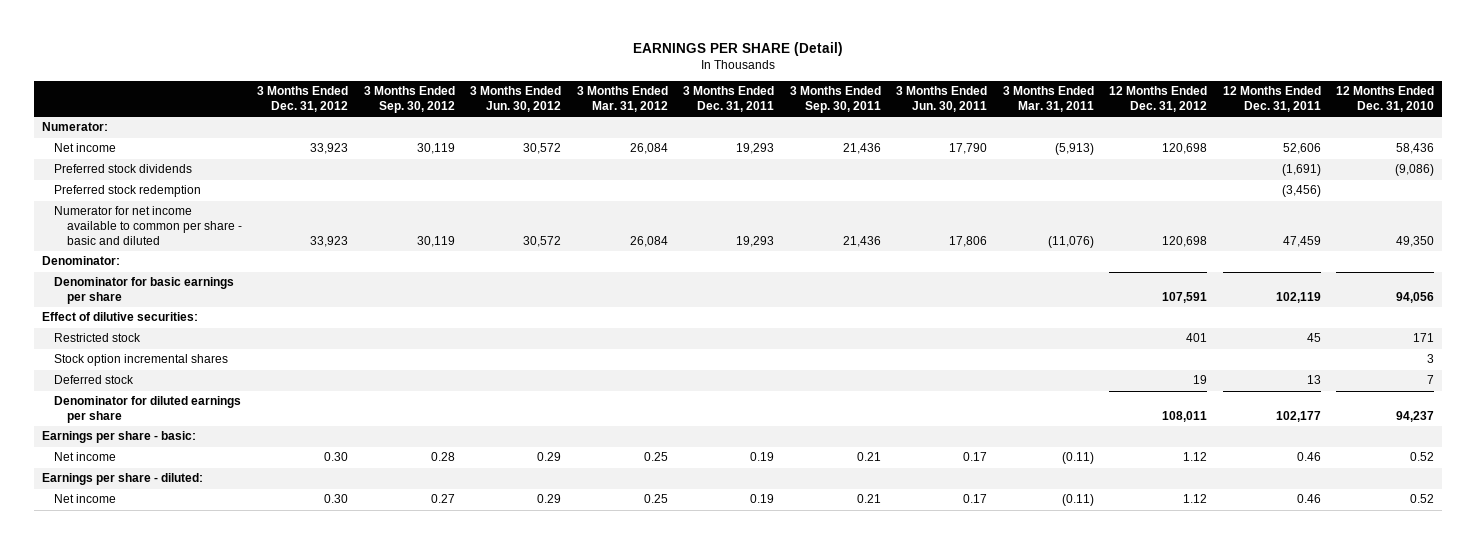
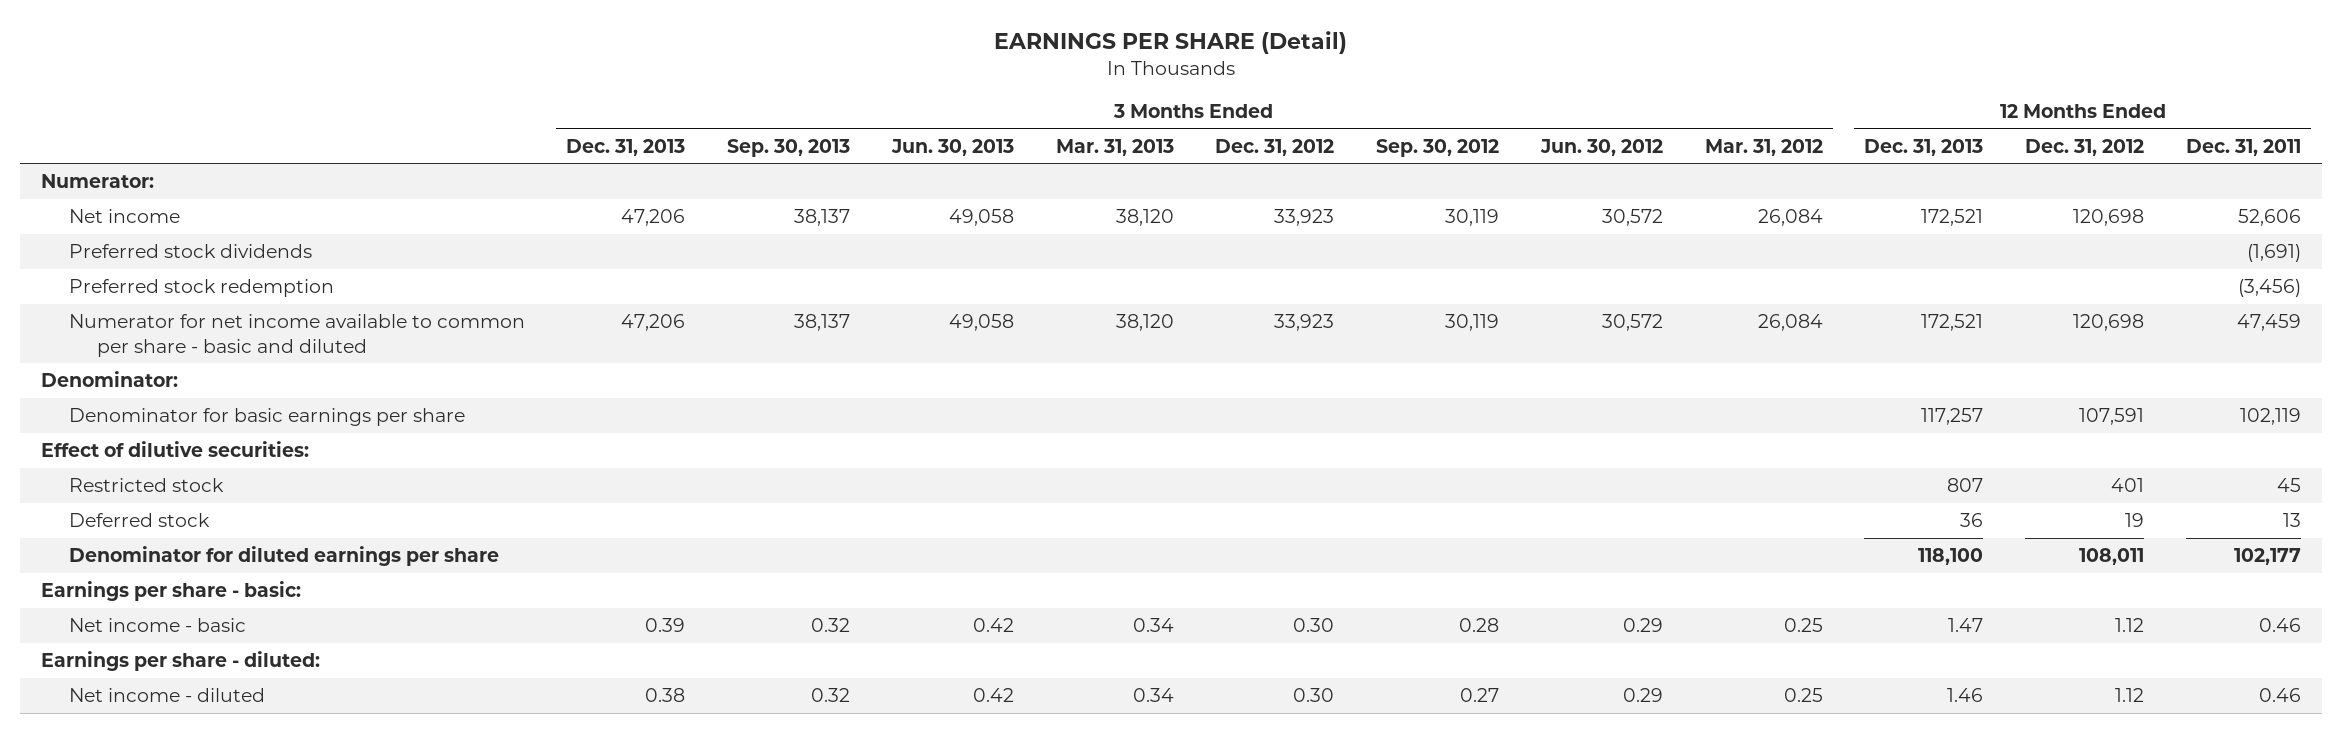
- | 3 Months Ended Dec. 31, 2012 | 3 Months Ended Sep. 30, 2012 | 3 Months Ended Jun. 30, 2012 | 3 Months Ended Mar. 31, 2012 | 3 Months Ended Dec. 31, 2011 | 3 Months Ended Sep. 30, 2011 | 3 Months Ended Jun. 30, 2011 | 3 Months Ended Mar. 31, 2011 | 12 Months Ended Dec. 31, 2012 | 12 Months Ended Dec. 31, 2011 | 12 Months Ended Dec. 31, 2010
+ | 3 Months Ended Dec. 31, 2013 | 3 Months Ended Sep. 30, 2013 | 3 Months Ended Jun. 30, 2013 | 3 Months Ended Mar. 31, 2013 | 3 Months Ended Dec. 31, 2012 | 3 Months Ended Sep. 30, 2012 | 3 Months Ended Jun. 30, 2012 | 3 Months Ended Mar. 31, 2012 | 12 Months Ended Dec. 31, 2013 | 12 Months Ended Dec. 31, 2012 | 12 Months Ended Dec. 31, 2011
- Stock option incremental shares | | | | | | | | | | | 3
- Net income | 0.30 | 0.28 | 0.29 | 0.25 | 0.19 | 0.21 | 0.17 | (0.11) | 1.12 | 0.46 | 0.52
+ Net income - basic | 0.39 | 0.32 | 0.42 | 0.34 | 0.30 | 0.28 | 0.29 | 0.25 | 1.47 | 1.12 | 0.46
- Net income | 0.30 | 0.27 | 0.29 | 0.25 | 0.19 | 0.21 | 0.17 | (0.11) | 1.12 | 0.46 | 0.52
+ Net income - diluted | 0.38 | 0.32 | 0.42 | 0.34 | 0.30 | 0.27 | 0.29 | 0.25 | 1.46 | 1.12 | 0.46

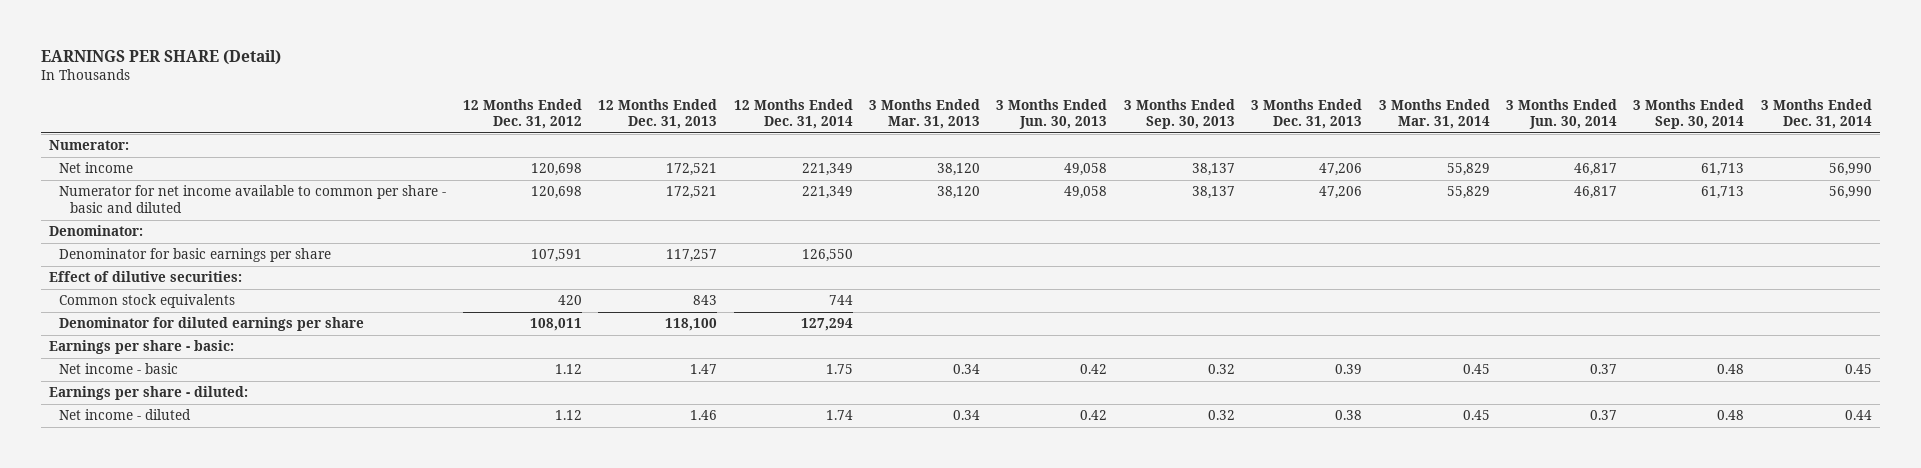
- | 3 Months Ended Dec. 31, 2013 | 3 Months Ended Sep. 30, 2013 | 3 Months Ended Jun. 30, 2013 | 3 Months Ended Mar. 31, 2013 | 3 Months Ended Dec. 31, 2012 | 3 Months Ended Sep. 30, 2012 | 3 Months Ended Jun. 30, 2012 | 3 Months Ended Mar. 31, 2012 | 12 Months Ended Dec. 31, 2013 | 12 Months Ended Dec. 31, 2012 | 12 Months Ended Dec. 31, 2011
+ | 12 Months Ended Dec. 31, 2012 | 12 Months Ended Dec. 31, 2013 | 12 Months Ended Dec. 31, 2014 | 3 Months Ended Mar. 31, 2013 | 3 Months Ended Jun. 30, 2013 | 3 Months Ended Sep. 30, 2013 | 3 Months Ended Dec. 31, 2013 | 3 Months Ended Mar. 31, 2014 | 3 Months Ended Jun. 30, 2014 | 3 Months Ended Sep. 30, 2014 | 3 Months Ended Dec. 31, 2014
- Preferred stock dividends | | | | | | | | | | | (1,691)
- Preferred stock redemption | | | | | | | | | | | (3,456)
- Restricted stock | | | | | | | | | 807 | 401 | 45
- Deferred stock | | | | | | | | | 36 | 19 | 13
+ Common stock equivalents | 420 | 843 | 744 | | | | | | | |

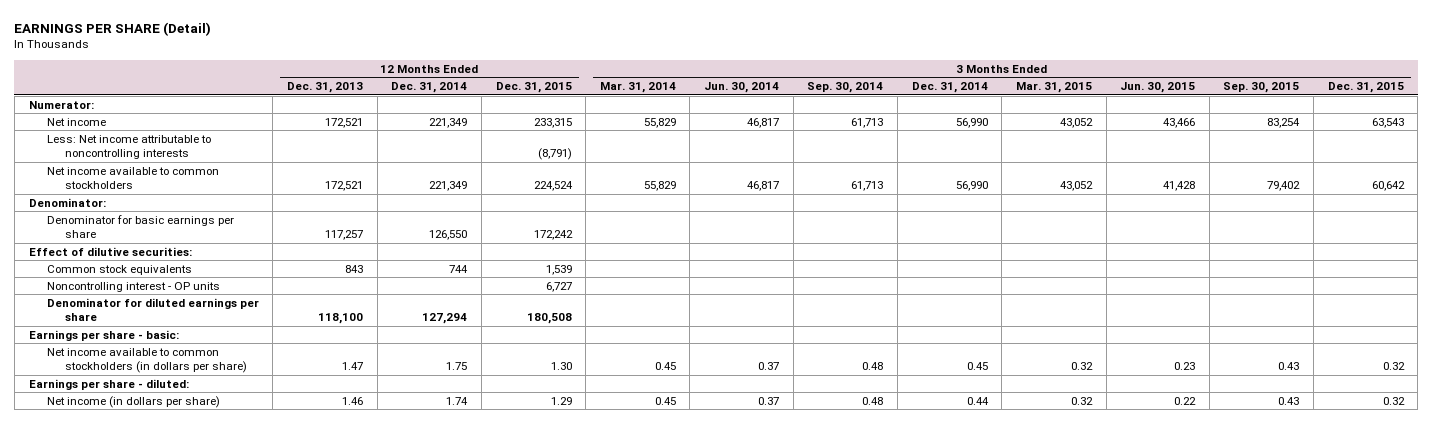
- | 12 Months Ended Dec. 31, 2012 | 12 Months Ended Dec. 31, 2013 | 12 Months Ended Dec. 31, 2014 | 3 Months Ended Mar. 31, 2013 | 3 Months Ended Jun. 30, 2013 | 3 Months Ended Sep. 30, 2013 | 3 Months Ended Dec. 31, 2013 | 3 Months Ended Mar. 31, 2014 | 3 Months Ended Jun. 30, 2014 | 3 Months Ended Sep. 30, 2014 | 3 Months Ended Dec. 31, 2014
+ | 12 Months Ended Dec. 31, 2013 | 12 Months Ended Dec. 31, 2014 | 12 Months Ended Dec. 31, 2015 | 3 Months Ended Mar. 31, 2014 | 3 Months Ended Jun. 30, 2014 | 3 Months Ended Sep. 30, 2014 | 3 Months Ended Dec. 31, 2014 | 3 Months Ended Mar. 31, 2015 | 3 Months Ended Jun. 30, 2015 | 3 Months Ended Sep. 30, 2015 | 3 Months Ended Dec. 31, 2015
- Numerator for net income available to common per share - basic and diluted | 120,698 | 172,521 | 221,349 | 38,120 | 49,058 | 38,137 | 47,206 | 55,829 | 46,817 | 61,713 | 56,990
+ Less: Net income attributable to noncontrolling interests | | | (8,791) | | | | | | | |
+ Net income available to common stockholders | 172,521 | 221,349 | 224,524 | 55,829 | 46,817 | 61,713 | 56,990 | 43,052 | 41,428 | 79,402 | 60,642
+ Noncontrolling interest - OP units | | | 6,727 | | | | | | | |
- Net income - basic | 1.12 | 1.47 | 1.75 | 0.34 | 0.42 | 0.32 | 0.39 | 0.45 | 0.37 | 0.48 | 0.45
+ Net income available to common stockholders (in dollars per share) | 1.47 | 1.75 | 1.30 | 0.45 | 0.37 | 0.48 | 0.45 | 0.32 | 0.23 | 0.43 | 0.32
- Net income - diluted | 1.12 | 1.46 | 1.74 | 0.34 | 0.42 | 0.32 | 0.38 | 0.45 | 0.37 | 0.48 | 0.44
+ Net income (in dollars per share) | 1.46 | 1.74 | 1.29 | 0.45 | 0.37 | 0.48 | 0.44 | 0.32 | 0.22 | 0.43 | 0.32

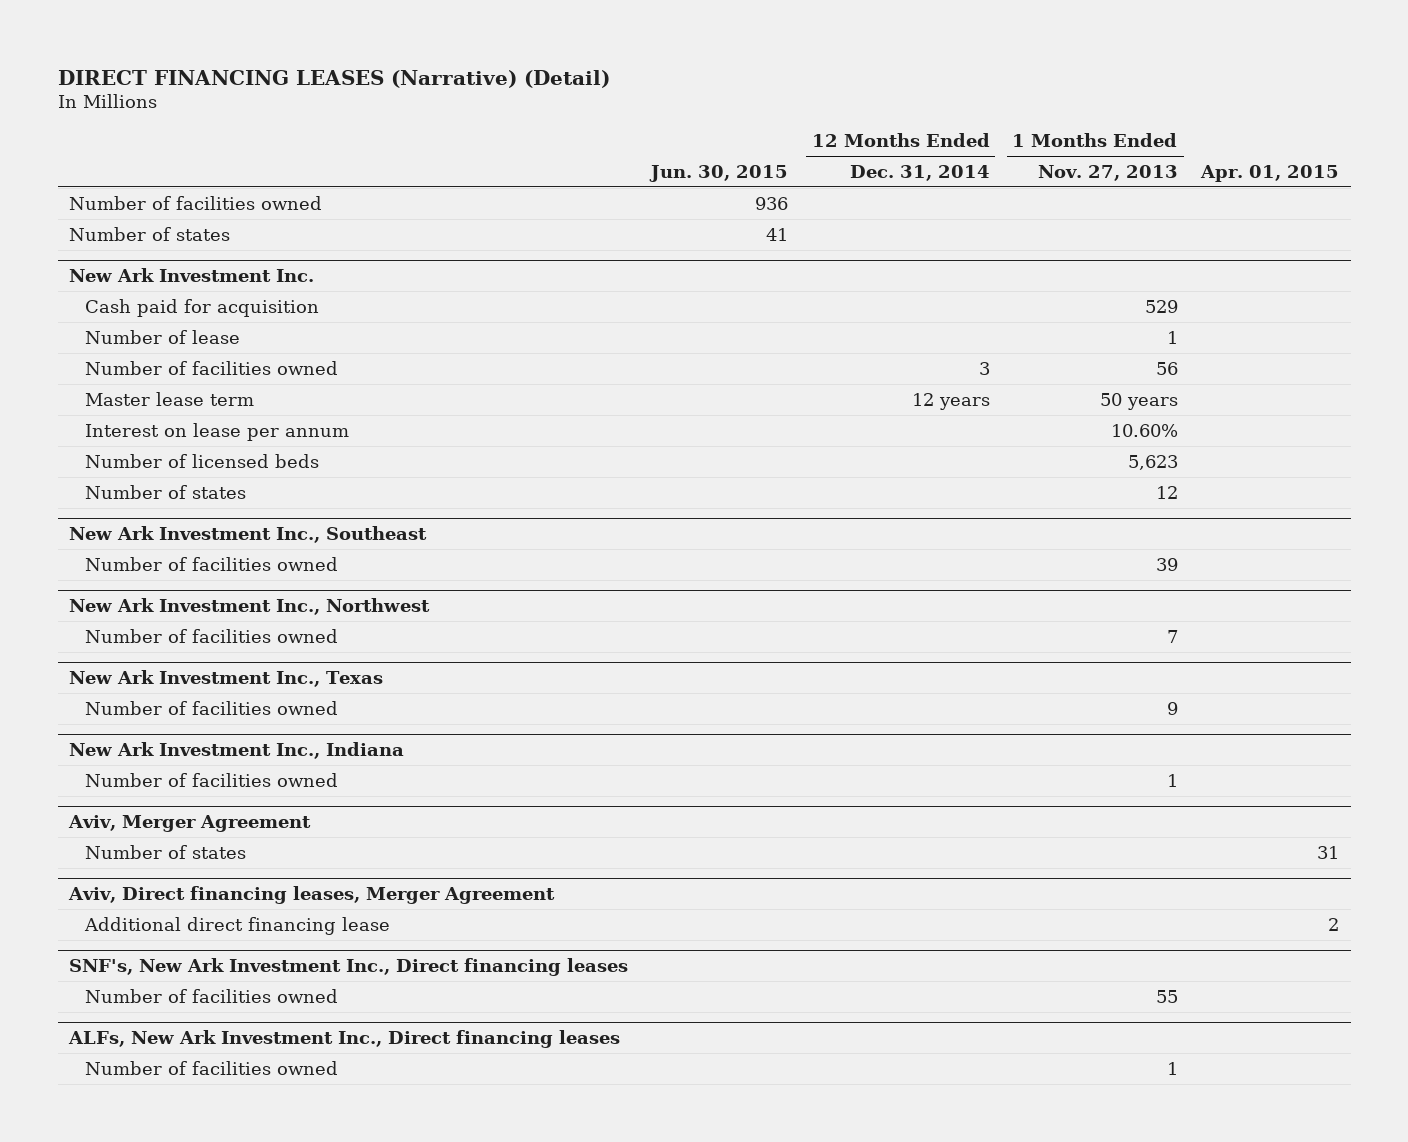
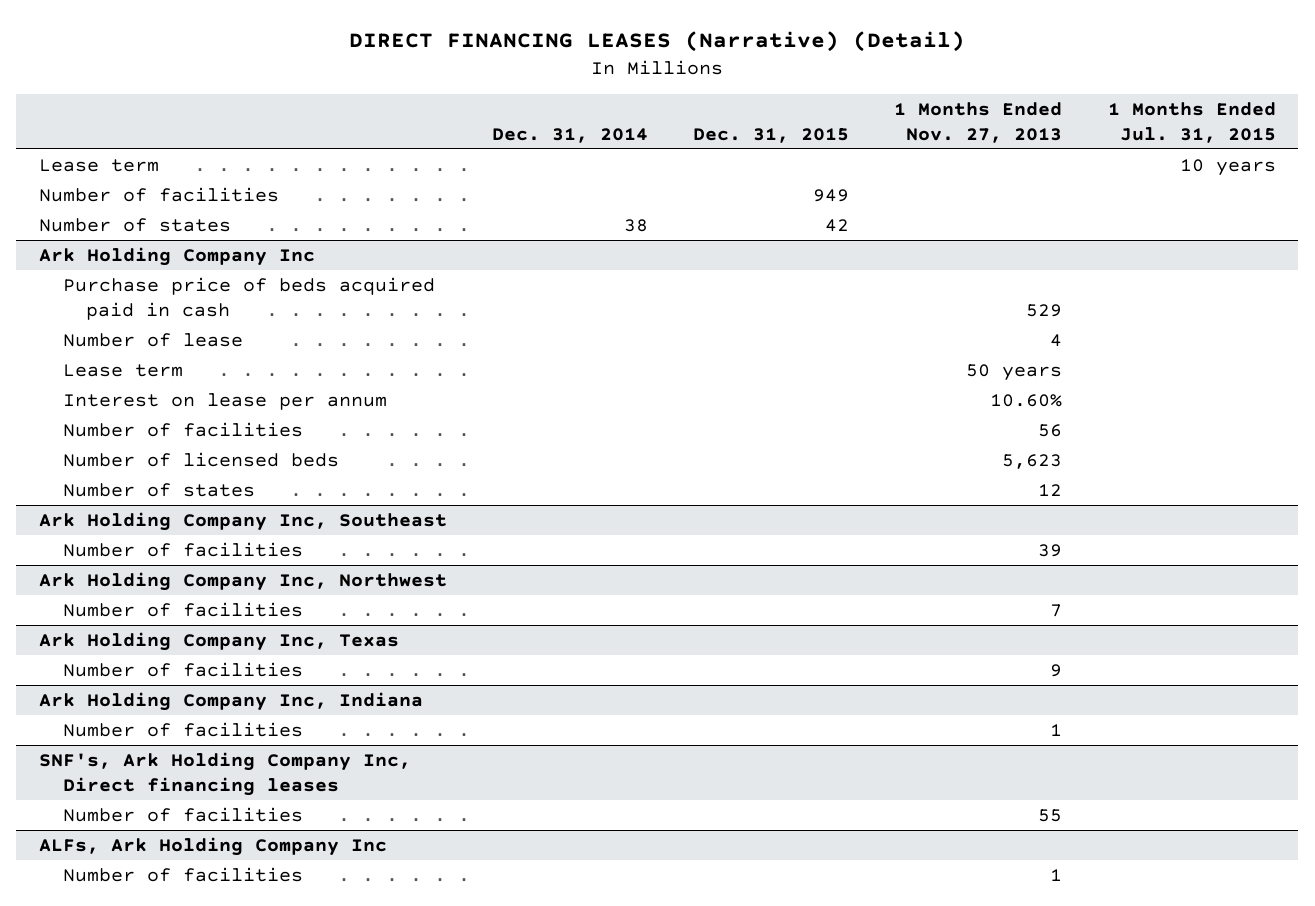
- | Jun. 30, 2015 | 12 Months Ended Dec. 31, 2014 | 1 Months Ended Nov. 27, 2013 | Apr. 01, 2015
+ | Dec. 31, 2014 | Dec. 31, 2015 | 1 Months Ended Nov. 27, 2013 | 1 Months Ended Jul. 31, 2015
- Number of facilities owned | 936 | | |
+ Lease term | | | | 10 years
+ Number of facilities | | 949 | |
- New Ark Investment Inc.
- Cash paid for acquisition | | | 529 |
- Number of lease | | | 1 |
- Number of facilities owned | | 3 | 56 |
- Master lease term | | 12 years | 50 years |
+ Ark Holding Company Inc
+ Purchase price of beds acquired paid in cash | | | 529 |
+ Number of lease | | | 4 |
+ Lease term | | | 50 years |
+ Number of facilities | | | 56 |
- New Ark Investment Inc., Southeast
- Number of facilities owned | | | 39 |
- New Ark Investment Inc., Northwest
- Number of facilities owned | | | 7 |
- New Ark Investment Inc., Texas
- Number of facilities owned | | | 9 |
- New Ark Investment Inc., Indiana
- Number of facilities owned | | | 1 |
- Aviv, Merger Agreement
- Number of states | | | | 31
- Aviv, Direct financing leases, Merger Agreement
- Additional direct financing lease | | | | 2
- SNF's, New Ark Investment Inc., Direct financing leases
- Number of facilities owned | | | 55 |
- ALFs, New Ark Investment Inc., Direct financing leases
- Number of facilities owned | | | 1 |
+ Ark Holding Company Inc, Southeast
+ Number of facilities | | | 39 |
+ Ark Holding Company Inc, Northwest
+ Number of facilities | | | 7 |
+ Ark Holding Company Inc, Texas
+ Number of facilities | | | 9 |
+ Ark Holding Company Inc, Indiana
+ Number of facilities | | | 1 |
+ SNF's, Ark Holding Company Inc, Direct financing leases
+ Number of facilities | | | 55 |
+ ALFs, Ark Holding Company Inc
+ Number of facilities | | | 1 |

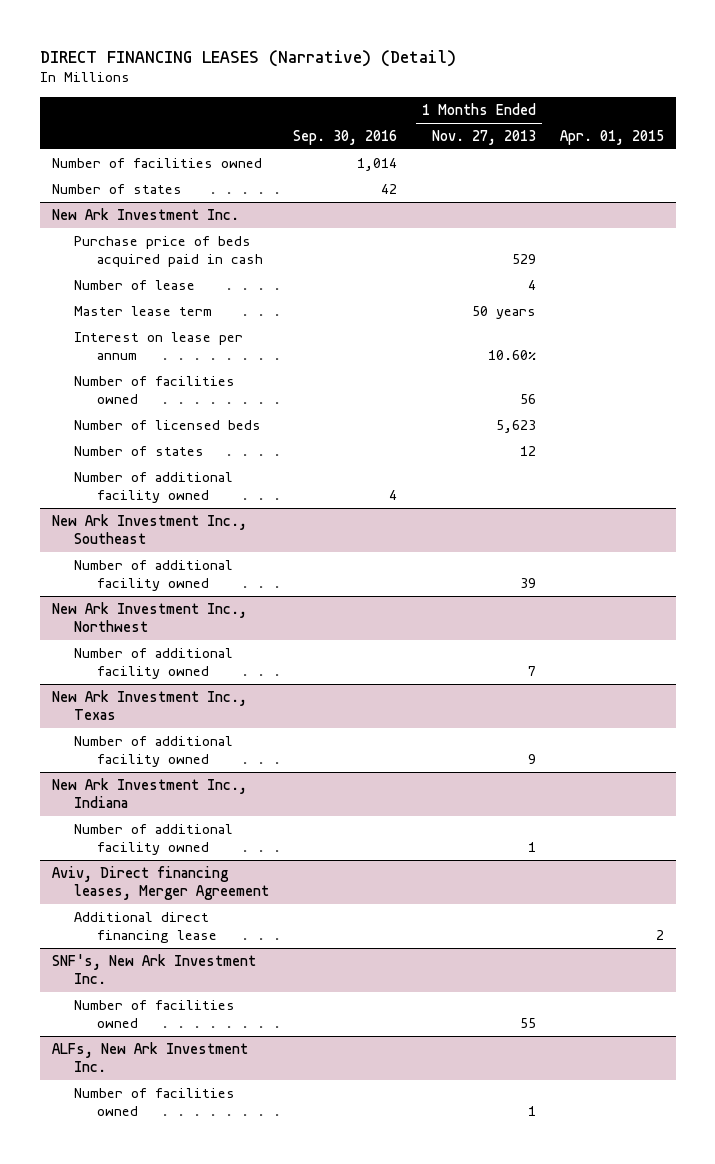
- | Dec. 31, 2014 | Dec. 31, 2015 | 1 Months Ended Nov. 27, 2013 | 1 Months Ended Jul. 31, 2015
+ | Sep. 30, 2016 | 1 Months Ended Nov. 27, 2013 | Apr. 01, 2015
- Lease term | | | | 10 years
- Number of facilities | | 949 | |
+ Number of facilities owned | 1,014 | |
- Ark Holding Company Inc
+ New Ark Investment Inc.
- Lease term | | | 50 years |
+ Master lease term | | 50 years |
- Number of facilities | | | 56 |
+ Number of facilities owned | | 56 |
- Ark Holding Company Inc, Southeast
- Number of facilities | | | 39 |
- Ark Holding Company Inc, Northwest
- Number of facilities | | | 7 |
- Ark Holding Company Inc, Texas
- Number of facilities | | | 9 |
- Ark Holding Company Inc, Indiana
- Number of facilities | | | 1 |
- SNF's, Ark Holding Company Inc, Direct financing leases
- Number of facilities | | | 55 |
- ALFs, Ark Holding Company Inc
- Number of facilities | | | 1 |
+ Number of additional facility owned | 4 | |
+ New Ark Investment Inc., Southeast
+ Number of additional facility owned | | 39 |
+ New Ark Investment Inc., Northwest
+ Number of additional facility owned | | 7 |
+ New Ark Investment Inc., Texas
+ Number of additional facility owned | | 9 |
+ New Ark Investment Inc., Indiana
+ Number of additional facility owned | | 1 |
+ Aviv, Direct financing leases, Merger Agreement
+ Additional direct financing lease | | | 2
+ SNF's, New Ark Investment Inc.
+ Number of facilities owned | | 55 |
+ ALFs, New Ark Investment Inc.
+ Number of facilities owned | | 1 |

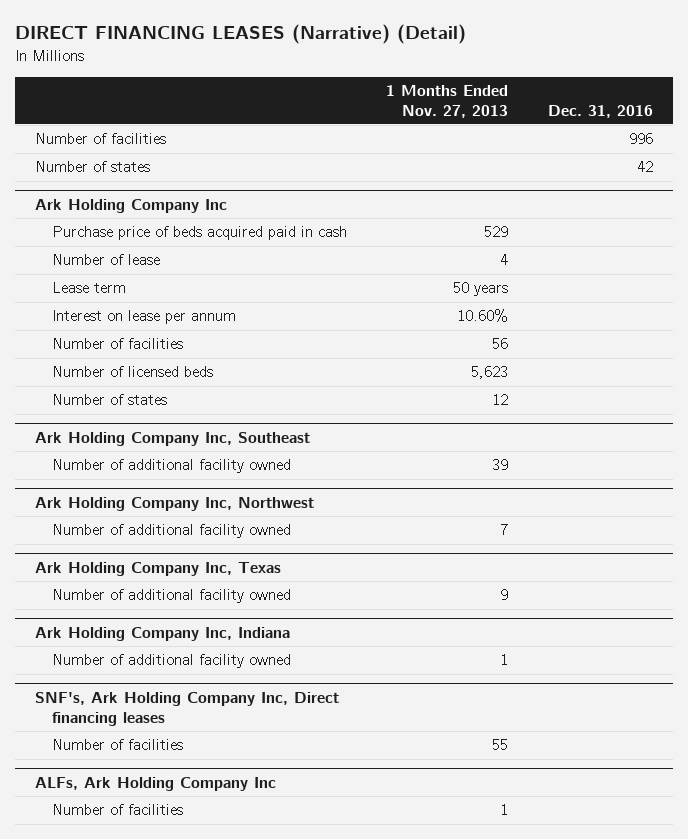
- | Sep. 30, 2016 | 1 Months Ended Nov. 27, 2013 | Apr. 01, 2015
+ | 1 Months Ended Nov. 27, 2013 | Dec. 31, 2016
- Number of facilities owned | 1,014 | |
+ Number of facilities | | 996
- New Ark Investment Inc.
+ Ark Holding Company Inc
- Master lease term | | 50 years |
+ Lease term | 50 years |
- Number of facilities owned | | 56 |
+ Number of facilities | 56 |
- Number of additional facility owned | 4 | |
- New Ark Investment Inc., Southeast
+ Ark Holding Company Inc, Southeast
- New Ark Investment Inc., Northwest
+ Ark Holding Company Inc, Northwest
- New Ark Investment Inc., Texas
+ Ark Holding Company Inc, Texas
- New Ark Investment Inc., Indiana
+ Ark Holding Company Inc, Indiana
- Aviv, Direct financing leases, Merger Agreement
- Additional direct financing lease | | | 2
- SNF's, New Ark Investment Inc.
- Number of facilities owned | | 55 |
- ALFs, New Ark Investment Inc.
- Number of facilities owned | | 1 |
+ SNF's, Ark Holding Company Inc, Direct financing leases
+ Number of facilities | 55 |
+ ALFs, Ark Holding Company Inc
+ Number of facilities | 1 |

